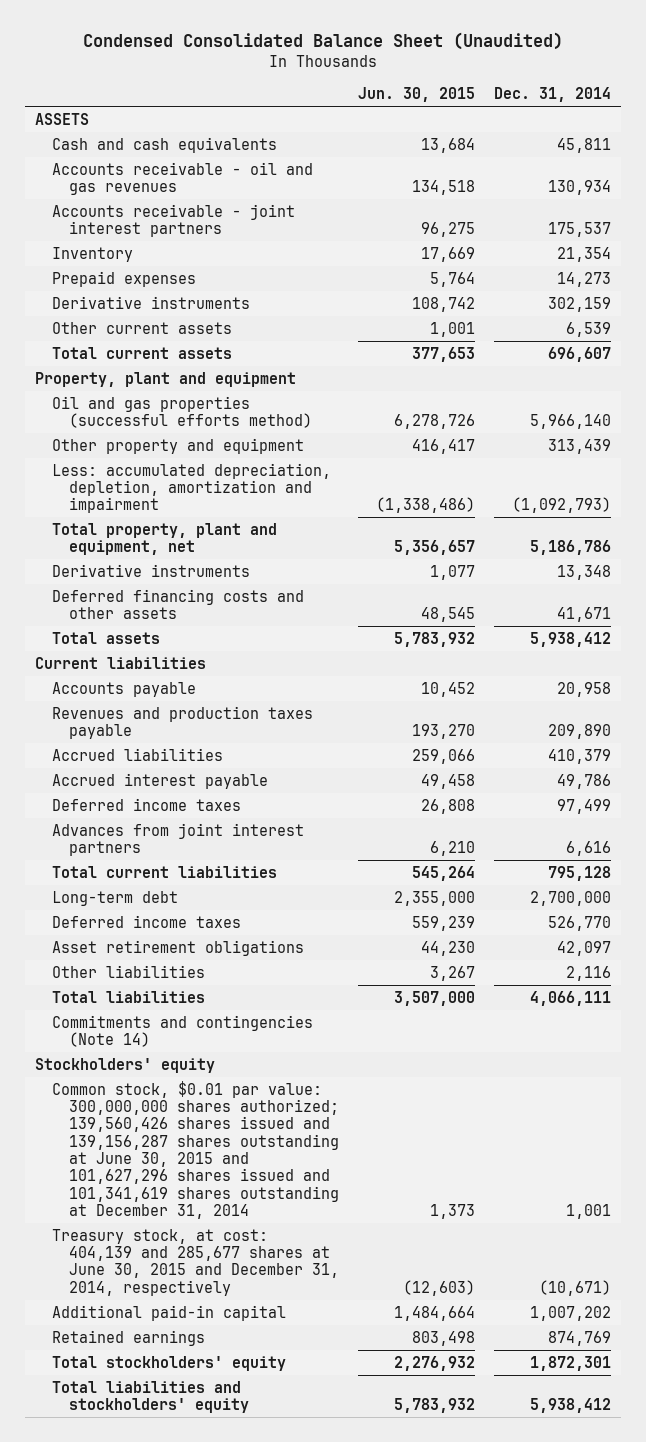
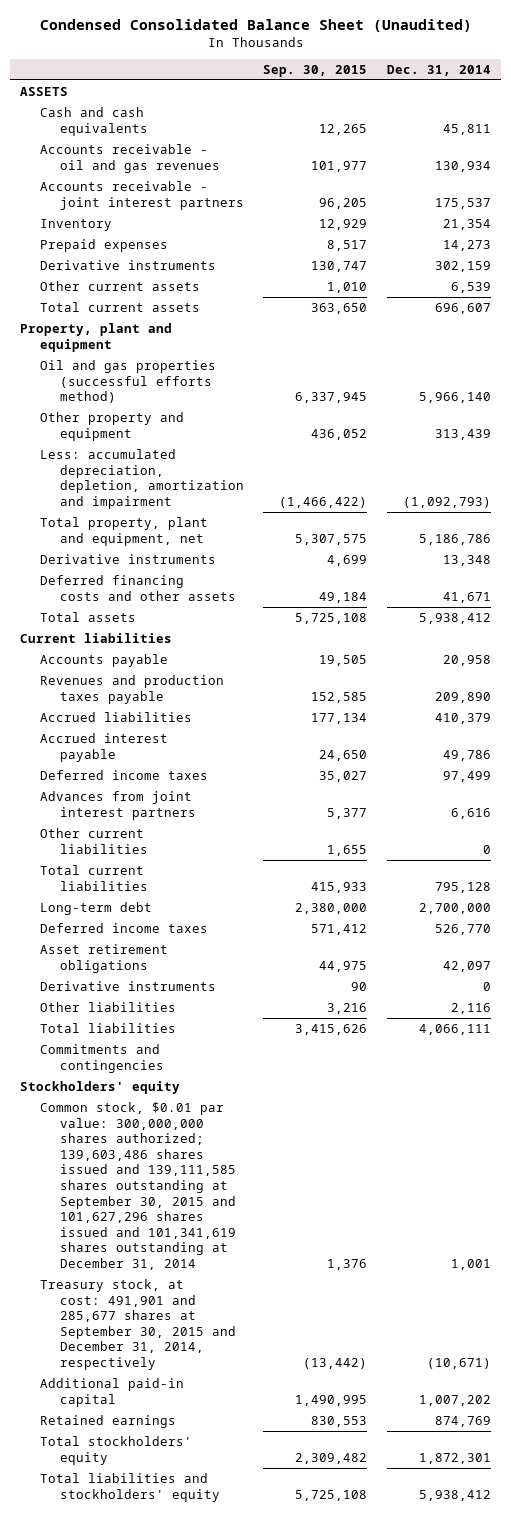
- | Jun. 30, 2015 | Dec. 31, 2014
+ | Sep. 30, 2015 | Dec. 31, 2014
+ Other current liabilities | 1,655 | 0
+ Derivative instruments | 90 | 0
- Commitments and contingencies (Note 14)
+ Commitments and contingencies
- Common stock, $0.01 par value: 300,000,000 shares authorized; 139,560,426 shares issued and 139,156,287 shares outstanding at June 30, 2015 and 101,627,296 shares issued and 101,341,619 shares outstanding at December 31, 2014 | 1,373 | 1,001
- Treasury stock, at cost: 404,139 and 285,677 shares at June 30, 2015 and December 31, 2014, respectively | (12,603) | (10,671)
+ Common stock, $0.01 par value: 300,000,000 shares authorized; 139,603,486 shares issued and 139,111,585 shares outstanding at September 30, 2015 and 101,627,296 shares issued and 101,341,619 shares outstanding at December 31, 2014 | 1,376 | 1,001
+ Treasury stock, at cost: 491,901 and 285,677 shares at September 30, 2015 and December 31, 2014, respectively | (13,442) | (10,671)

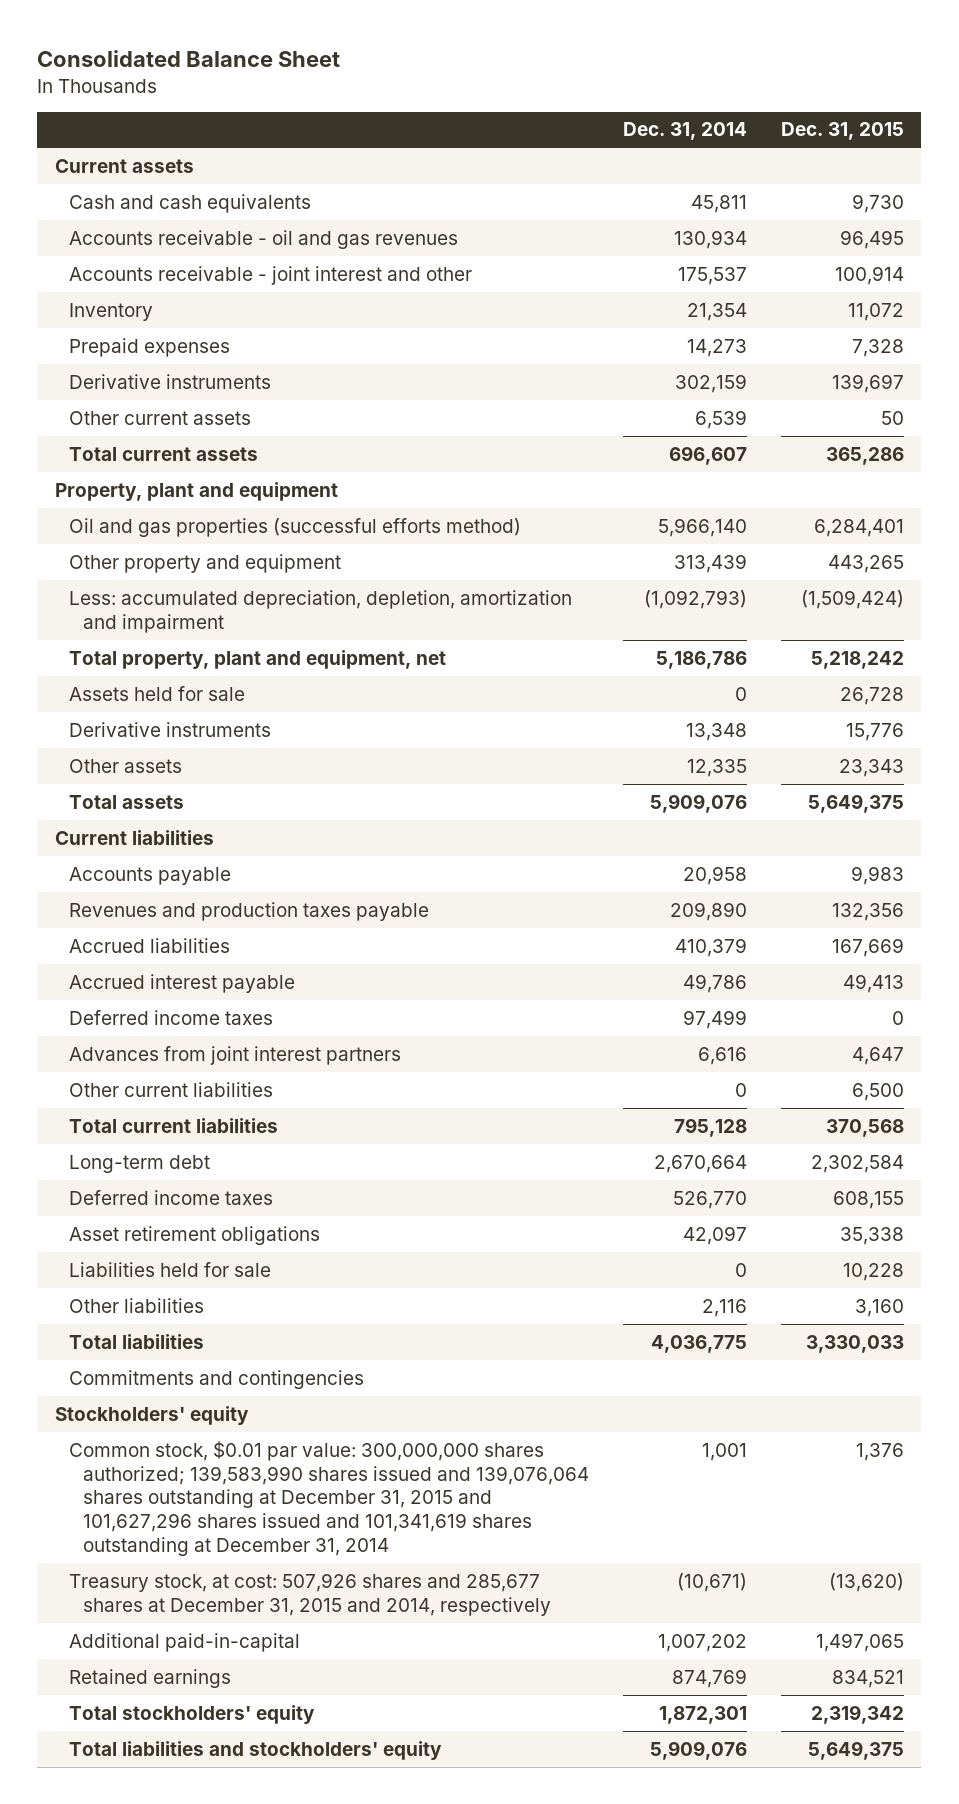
- Condensed Consolidated Balance Sheet (Unaudited)
+ Consolidated Balance Sheet
- | Sep. 30, 2015 | Dec. 31, 2014
+ | Dec. 31, 2014 | Dec. 31, 2015
- ASSETS
+ Current assets
- Accounts receivable - joint interest partners | 96,205 | 175,537
+ Accounts receivable - joint interest and other | 175,537 | 100,914
+ Assets held for sale | 0 | 26,728
- Deferred financing costs and other assets | 49,184 | 41,671
- Total assets | 5,725,108 | 5,938,412
+ Other assets | 12,335 | 23,343
+ Total assets | 5,909,076 | 5,649,375
- Long-term debt | 2,380,000 | 2,700,000
+ Long-term debt | 2,670,664 | 2,302,584
- Derivative instruments | 90 | 0
+ Liabilities held for sale | 0 | 10,228
- Total liabilities | 3,415,626 | 4,066,111
+ Total liabilities | 4,036,775 | 3,330,033
- Common stock, $0.01 par value: 300,000,000 shares authorized; 139,603,486 shares issued and 139,111,585 shares outstanding at September 30, 2015 and 101,627,296 shares issued and 101,341,619 shares outstanding at December 31, 2014 | 1,376 | 1,001
- Treasury stock, at cost: 491,901 and 285,677 shares at September 30, 2015 and December 31, 2014, respectively | (13,442) | (10,671)
- Additional paid-in capital | 1,490,995 | 1,007,202
+ Common stock, $0.01 par value: 300,000,000 shares authorized; 139,583,990 shares issued and 139,076,064 shares outstanding at December 31, 2015 and 101,627,296 shares issued and 101,341,619 shares outstanding at December 31, 2014 | 1,001 | 1,376
+ Treasury stock, at cost: 507,926 shares and 285,677 shares at December 31, 2015 and 2014, respectively | (10,671) | (13,620)
+ Additional paid-in-capital | 1,007,202 | 1,497,065
- Total liabilities and stockholders' equity | 5,725,108 | 5,938,412
+ Total liabilities and stockholders' equity | 5,909,076 | 5,649,375

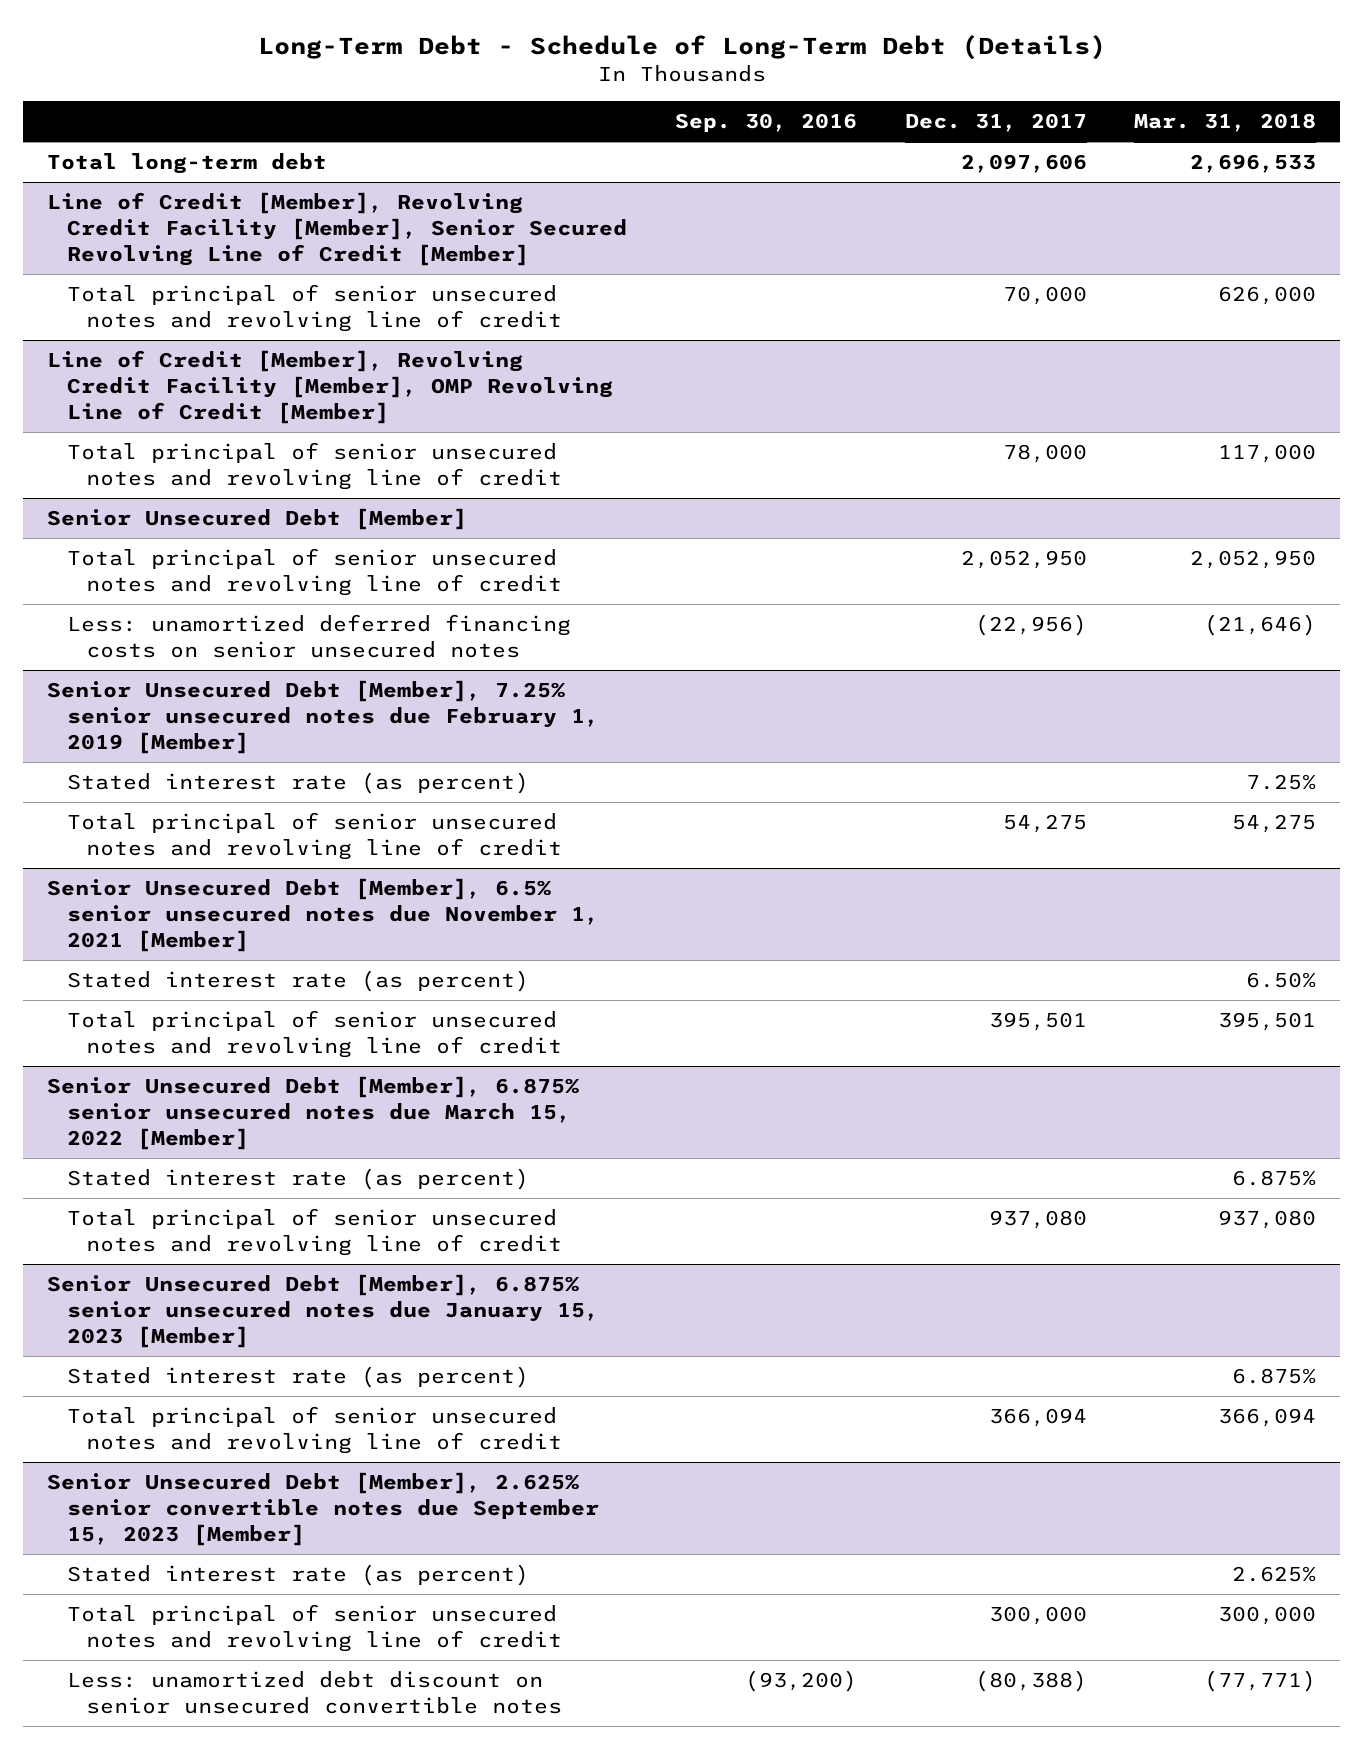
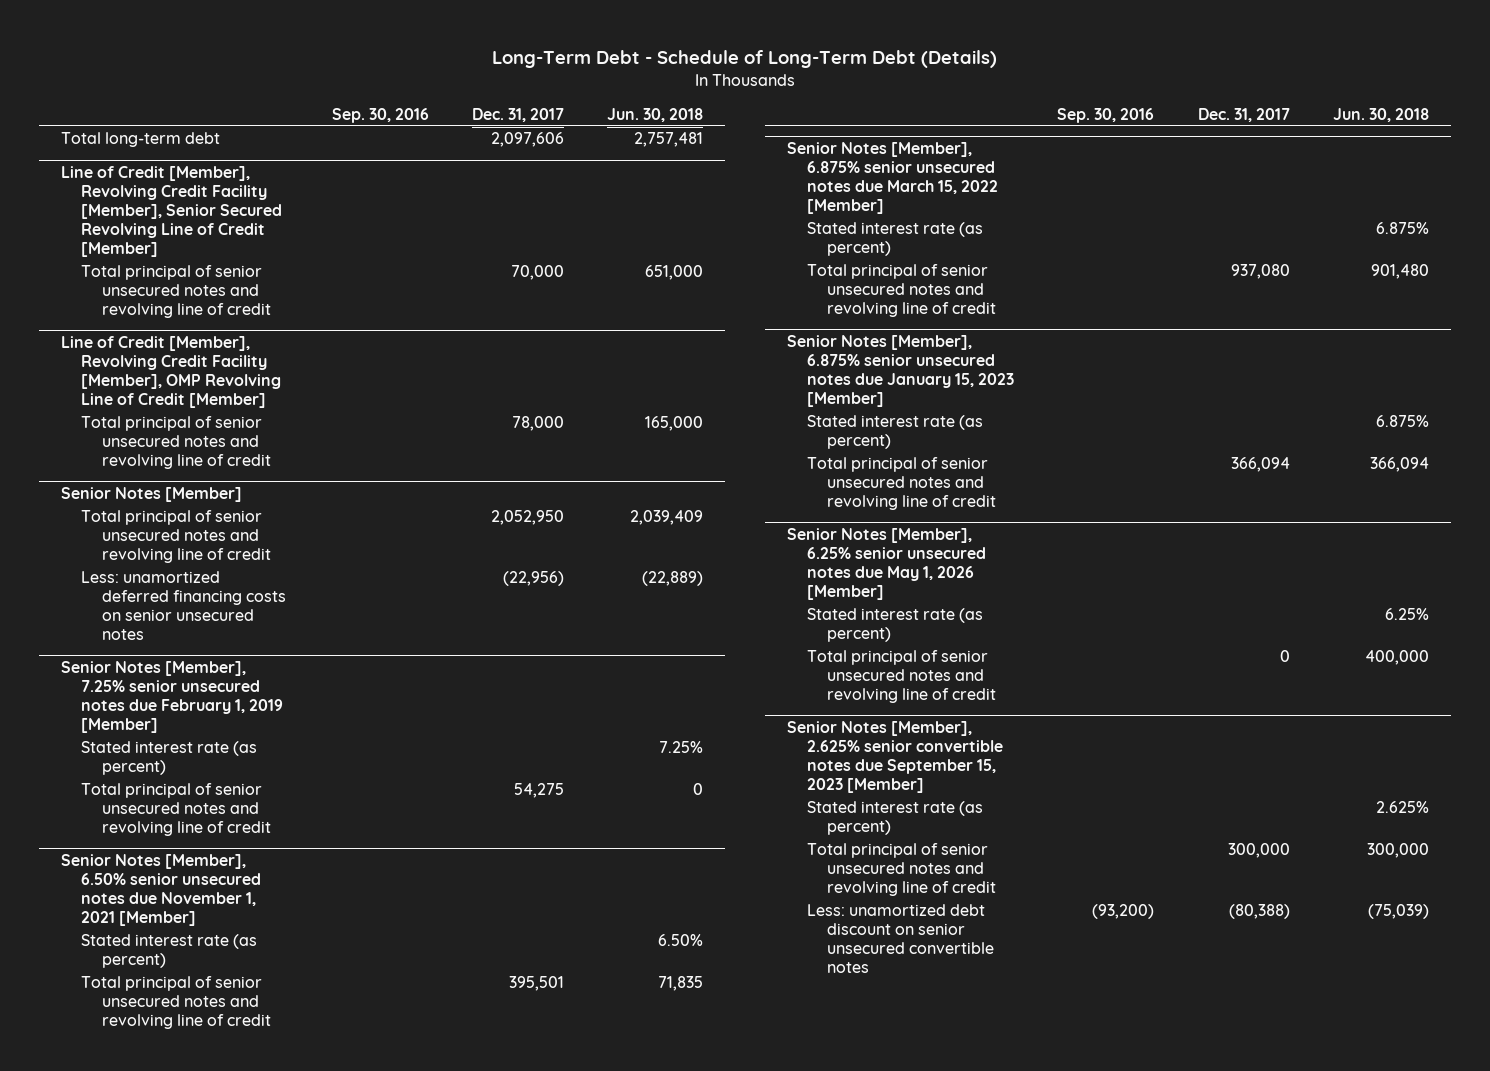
- | Sep. 30, 2016 | Dec. 31, 2017 | Mar. 31, 2018
+ | Sep. 30, 2016 | Dec. 31, 2017 | Jun. 30, 2018
- Senior Unsecured Debt [Member]
+ Senior Notes [Member]
- Senior Unsecured Debt [Member], 7.25% senior unsecured notes due February 1, 2019 [Member]
+ Senior Notes [Member], 7.25% senior unsecured notes due February 1, 2019 [Member]
- Senior Unsecured Debt [Member], 6.5% senior unsecured notes due November 1, 2021 [Member]
+ Senior Notes [Member], 6.50% senior unsecured notes due November 1, 2021 [Member]
- Senior Unsecured Debt [Member], 6.875% senior unsecured notes due March 15, 2022 [Member]
+ Senior Notes [Member], 6.875% senior unsecured notes due March 15, 2022 [Member]
- Senior Unsecured Debt [Member], 6.875% senior unsecured notes due January 15, 2023 [Member]
+ Senior Notes [Member], 6.875% senior unsecured notes due January 15, 2023 [Member]
- Senior Unsecured Debt [Member], 2.625% senior convertible notes due September 15, 2023 [Member]
+ Senior Notes [Member], 6.25% senior unsecured notes due May 1, 2026 [Member]
+ Total principal of senior unsecured notes and revolving line of credit | | 0 | 400,000
+ Senior Notes [Member], 2.625% senior convertible notes due September 15, 2023 [Member]
+ Stated interest rate (as percent) | | | 2.625%

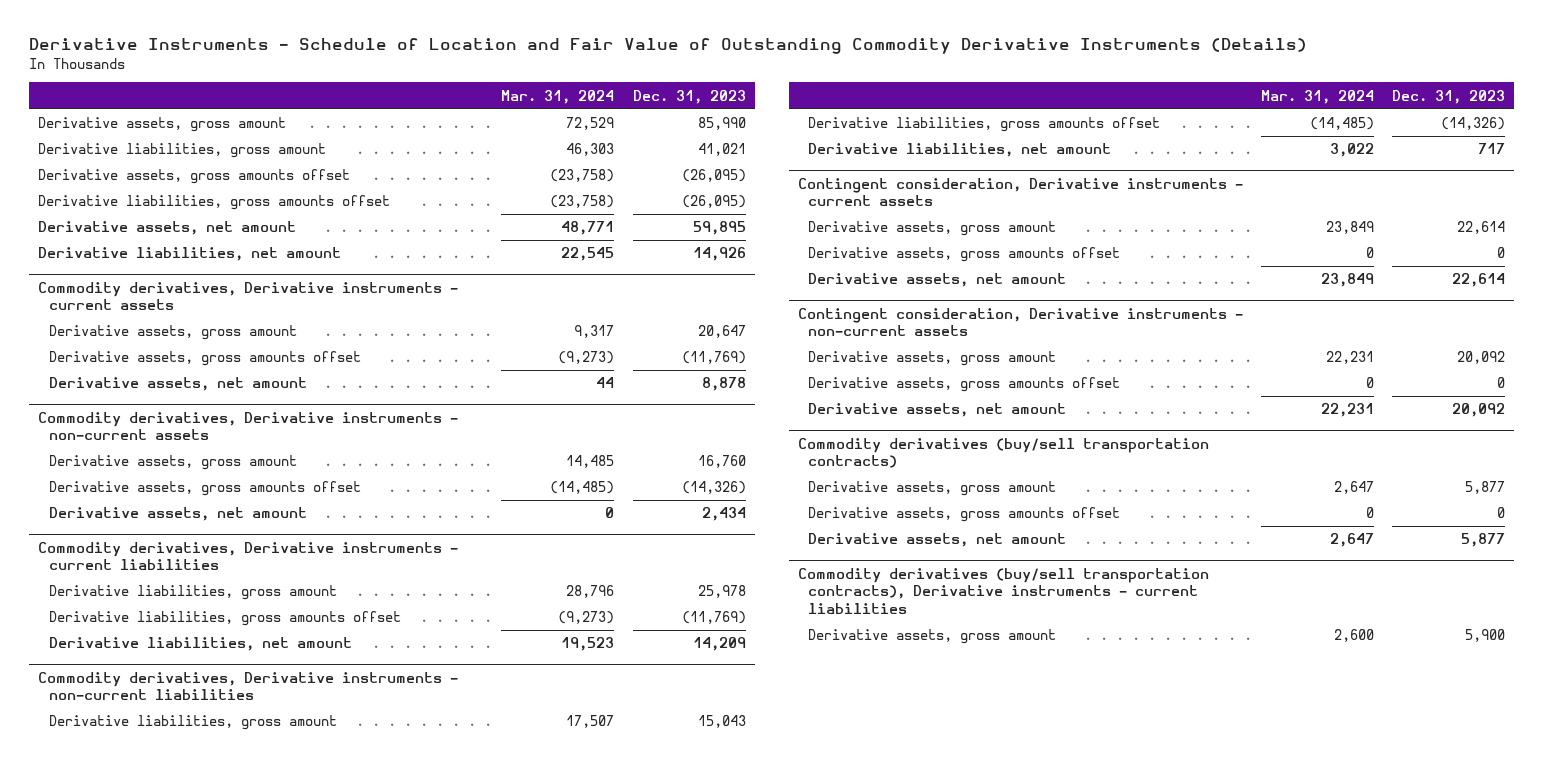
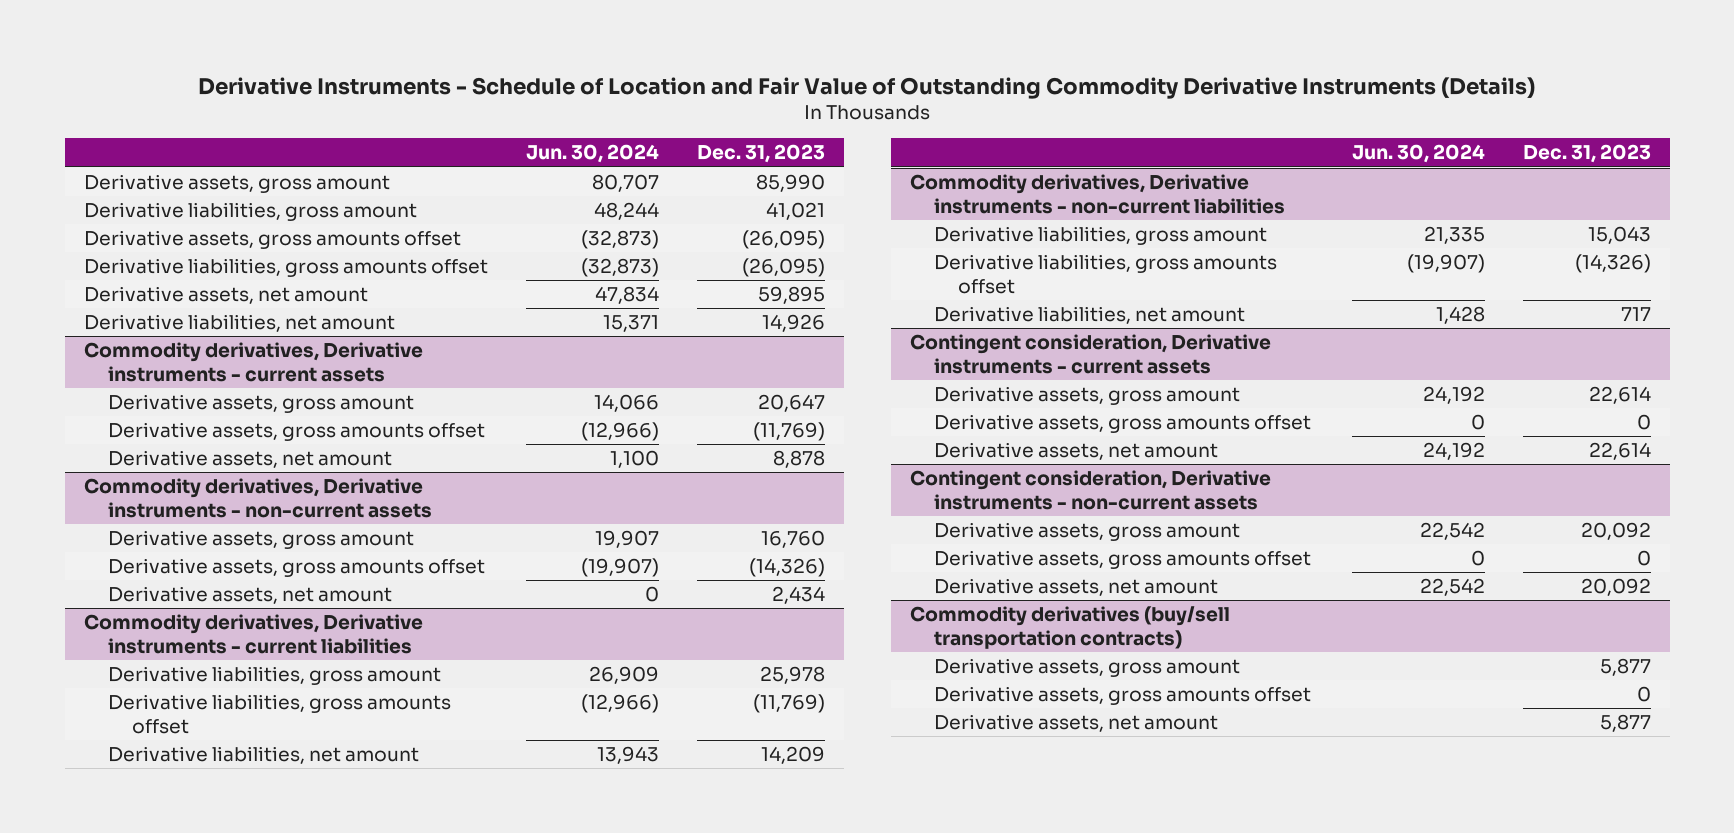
- | Mar. 31, 2024 | Dec. 31, 2023
+ | Jun. 30, 2024 | Dec. 31, 2023
- Commodity derivatives (buy/sell transportation contracts), Derivative instruments - current liabilities
- Derivative assets, gross amount | 2,600 | 5,900

